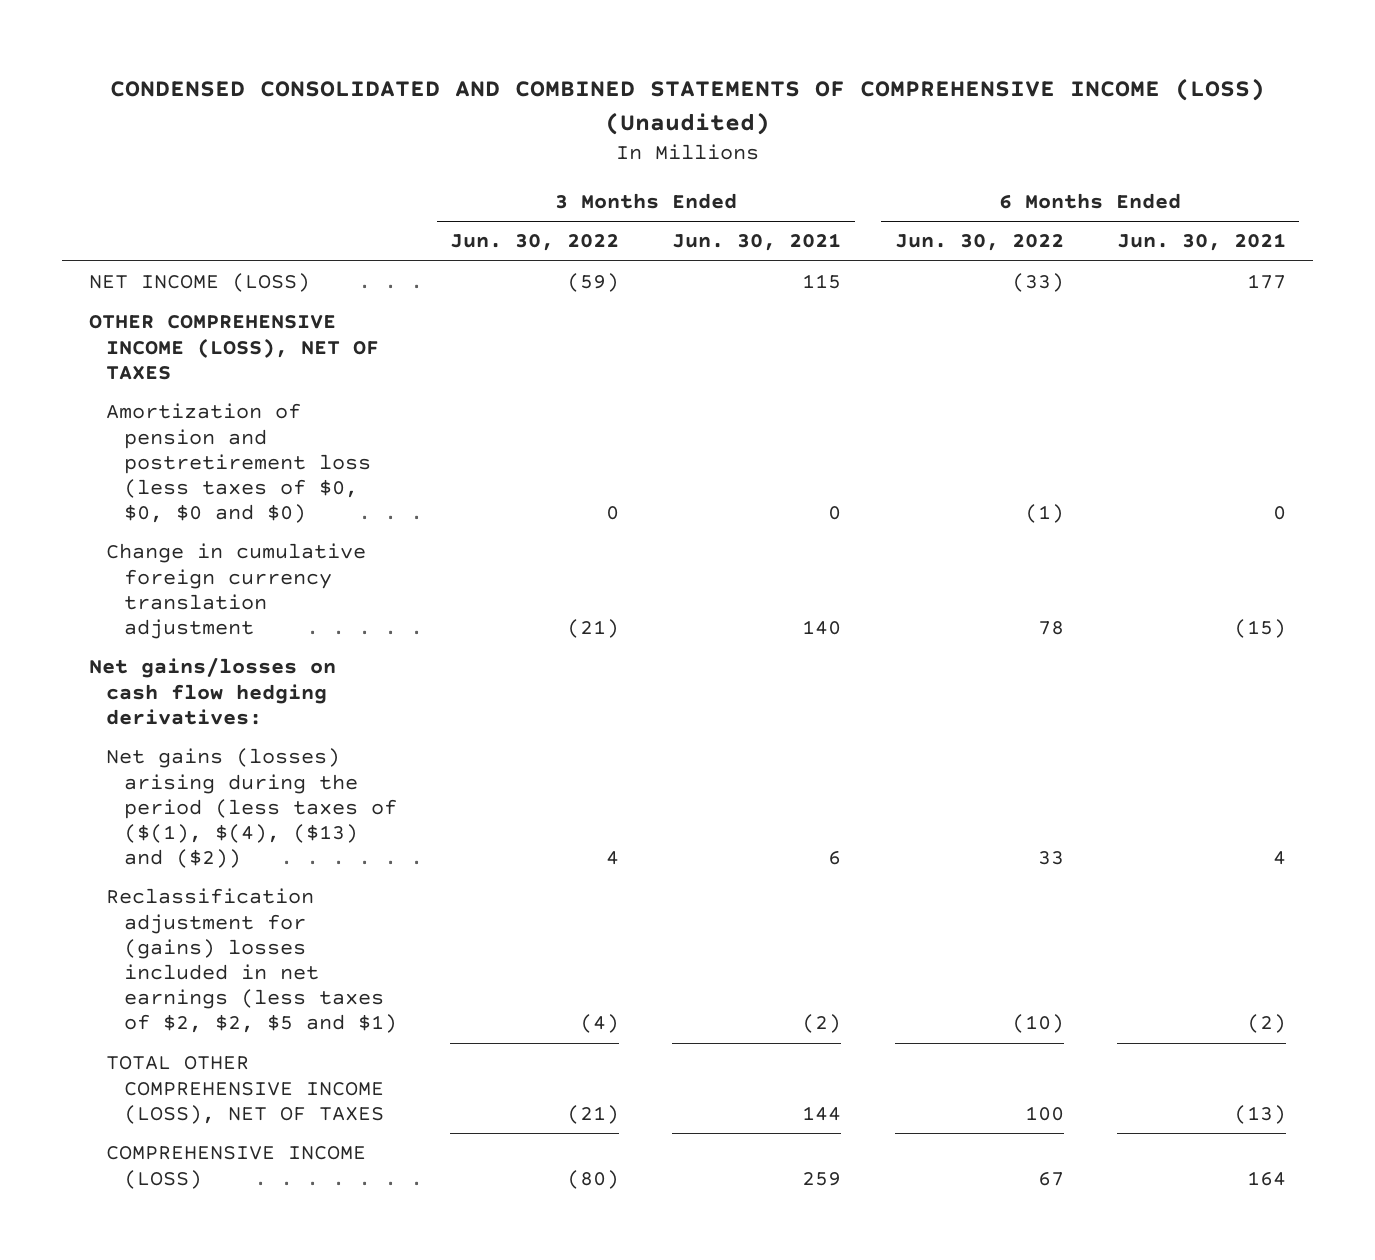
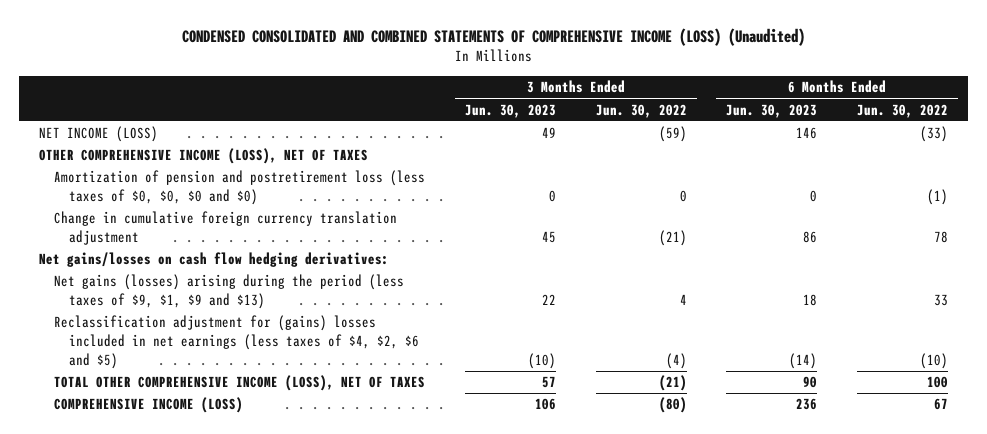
- | 3 Months Ended Jun. 30, 2022 | 3 Months Ended Jun. 30, 2021 | 6 Months Ended Jun. 30, 2022 | 6 Months Ended Jun. 30, 2021
+ | 3 Months Ended Jun. 30, 2023 | 3 Months Ended Jun. 30, 2022 | 6 Months Ended Jun. 30, 2023 | 6 Months Ended Jun. 30, 2022
- Net gains (losses) arising during the period (less taxes of ($(1), $(4), ($13) and ($2)) | 4 | 6 | 33 | 4
- Reclassification adjustment for (gains) losses included in net earnings (less taxes of $2, $2, $5 and $1) | (4) | (2) | (10) | (2)
+ Net gains (losses) arising during the period (less taxes of $9, $1, $9 and $13) | 22 | 4 | 18 | 33
+ Reclassification adjustment for (gains) losses included in net earnings (less taxes of $4, $2, $6 and $5) | (10) | (4) | (14) | (10)

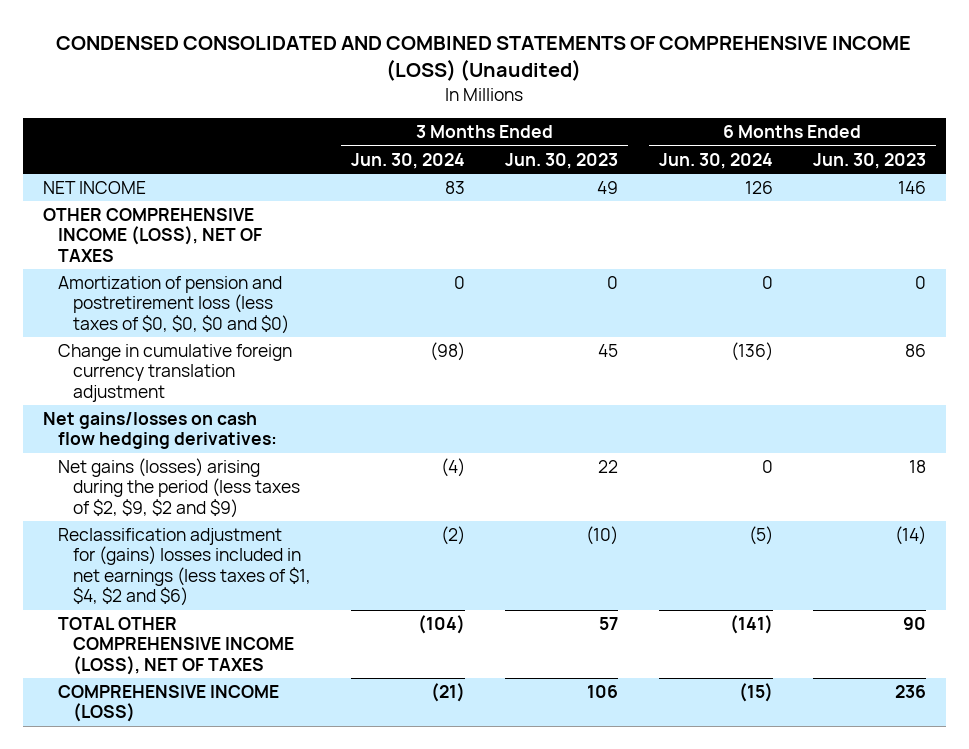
- | 3 Months Ended Jun. 30, 2023 | 3 Months Ended Jun. 30, 2022 | 6 Months Ended Jun. 30, 2023 | 6 Months Ended Jun. 30, 2022
+ | 3 Months Ended Jun. 30, 2024 | 3 Months Ended Jun. 30, 2023 | 6 Months Ended Jun. 30, 2024 | 6 Months Ended Jun. 30, 2023
- NET INCOME (LOSS) | 49 | (59) | 146 | (33)
+ NET INCOME | 83 | 49 | 126 | 146
- Net gains (losses) arising during the period (less taxes of $9, $1, $9 and $13) | 22 | 4 | 18 | 33
- Reclassification adjustment for (gains) losses included in net earnings (less taxes of $4, $2, $6 and $5) | (10) | (4) | (14) | (10)
+ Net gains (losses) arising during the period (less taxes of $2, $9, $2 and $9) | (4) | 22 | 0 | 18
+ Reclassification adjustment for (gains) losses included in net earnings (less taxes of $1, $4, $2 and $6) | (2) | (10) | (5) | (14)

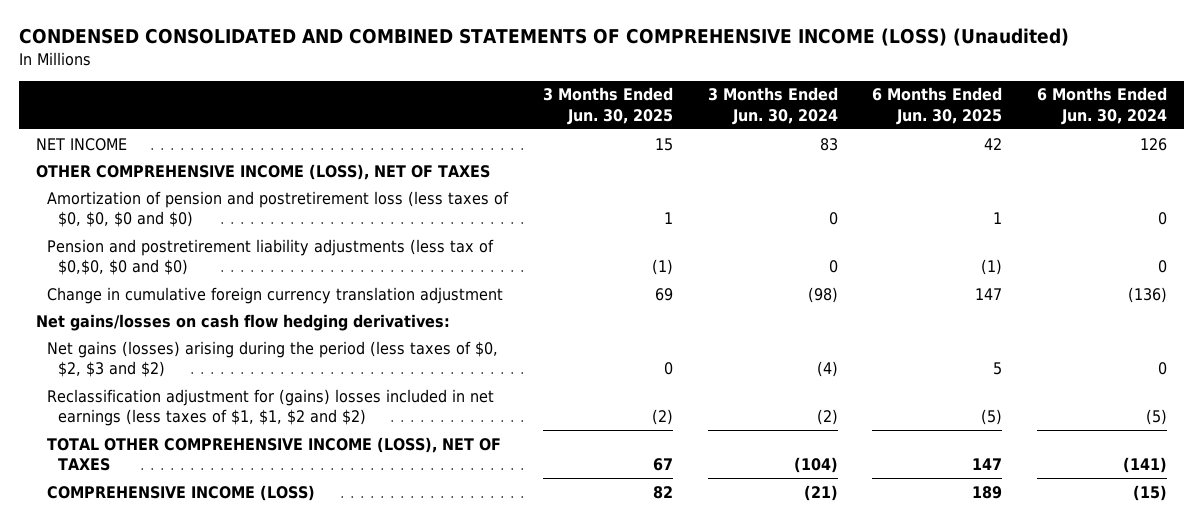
- | 3 Months Ended Jun. 30, 2024 | 3 Months Ended Jun. 30, 2023 | 6 Months Ended Jun. 30, 2024 | 6 Months Ended Jun. 30, 2023
+ | 3 Months Ended Jun. 30, 2025 | 3 Months Ended Jun. 30, 2024 | 6 Months Ended Jun. 30, 2025 | 6 Months Ended Jun. 30, 2024
+ Pension and postretirement liability adjustments (less tax of $0,$0, $0 and $0) | (1) | 0 | (1) | 0
- Net gains (losses) arising during the period (less taxes of $2, $9, $2 and $9) | (4) | 22 | 0 | 18
- Reclassification adjustment for (gains) losses included in net earnings (less taxes of $1, $4, $2 and $6) | (2) | (10) | (5) | (14)
+ Net gains (losses) arising during the period (less taxes of $0, $2, $3 and $2) | 0 | (4) | 5 | 0
+ Reclassification adjustment for (gains) losses included in net earnings (less taxes of $1, $1, $2 and $2) | (2) | (2) | (5) | (5)

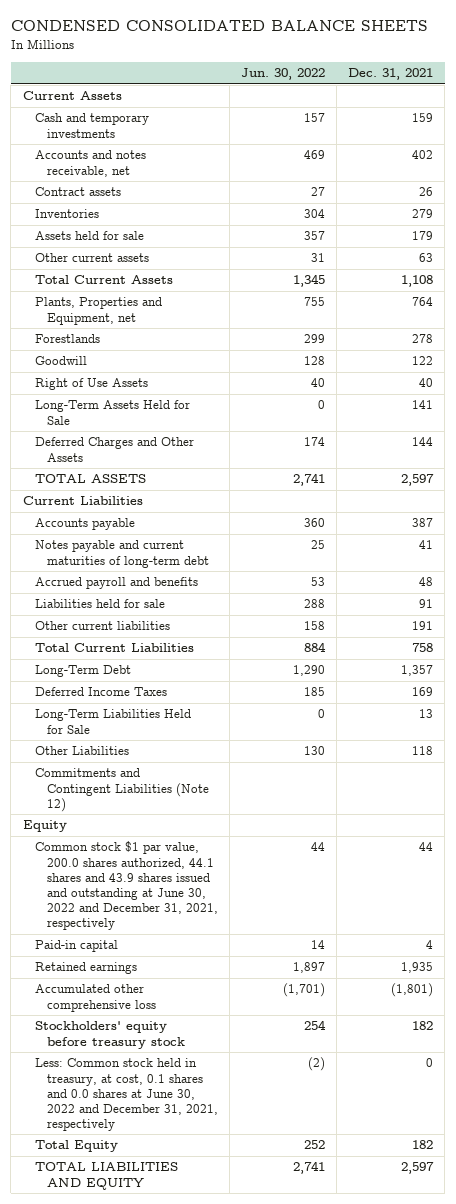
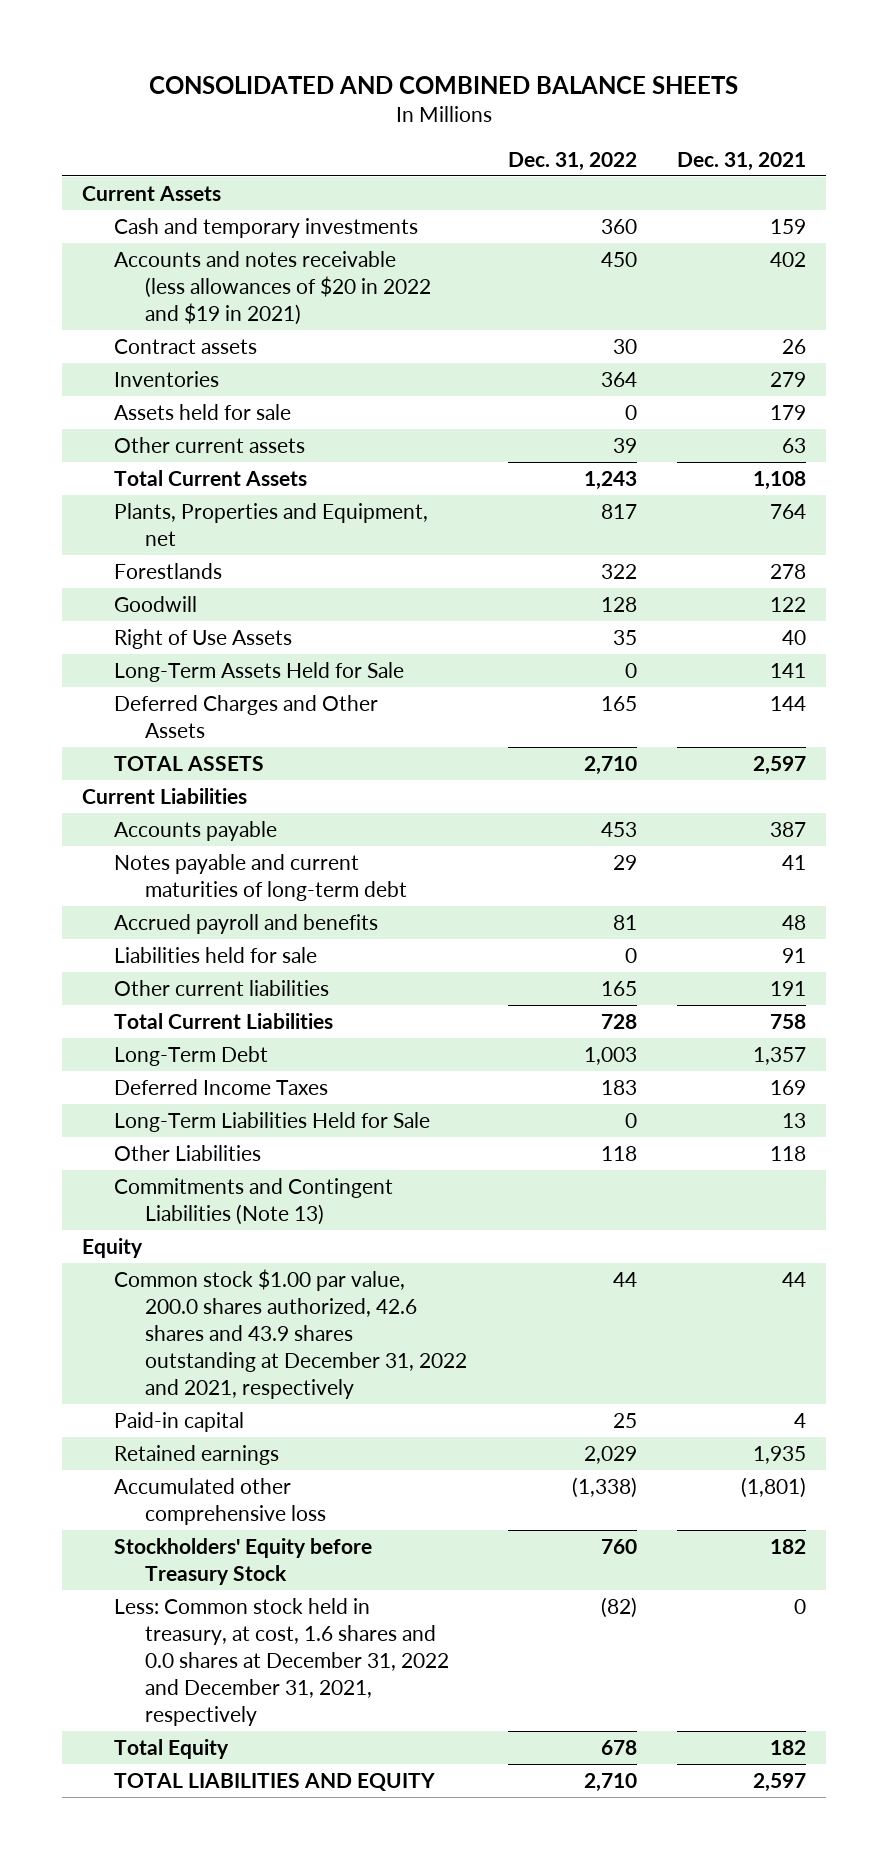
- CONDENSED CONSOLIDATED BALANCE SHEETS
+ CONSOLIDATED AND COMBINED BALANCE SHEETS
- | Jun. 30, 2022 | Dec. 31, 2021
+ | Dec. 31, 2022 | Dec. 31, 2021
- Accounts and notes receivable, net | 469 | 402
+ Accounts and notes receivable (less allowances of $20 in 2022 and $19 in 2021) | 450 | 402
- Commitments and Contingent Liabilities (Note 12)
+ Commitments and Contingent Liabilities (Note 13)
- Common stock $1 par value, 200.0 shares authorized, 44.1 shares and 43.9 shares issued and outstanding at June 30, 2022 and December 31, 2021, respectively | 44 | 44
+ Common stock $1.00 par value, 200.0 shares authorized, 42.6 shares and 43.9 shares outstanding at December 31, 2022 and 2021, respectively | 44 | 44
- Stockholders' equity before treasury stock | 254 | 182
- Less: Common stock held in treasury, at cost, 0.1 shares and 0.0 shares at June 30, 2022 and December 31, 2021, respectively | (2) | 0
+ Stockholders' Equity before Treasury Stock | 760 | 182
+ Less: Common stock held in treasury, at cost, 1.6 shares and 0.0 shares at December 31, 2022 and December 31, 2021, respectively | (82) | 0

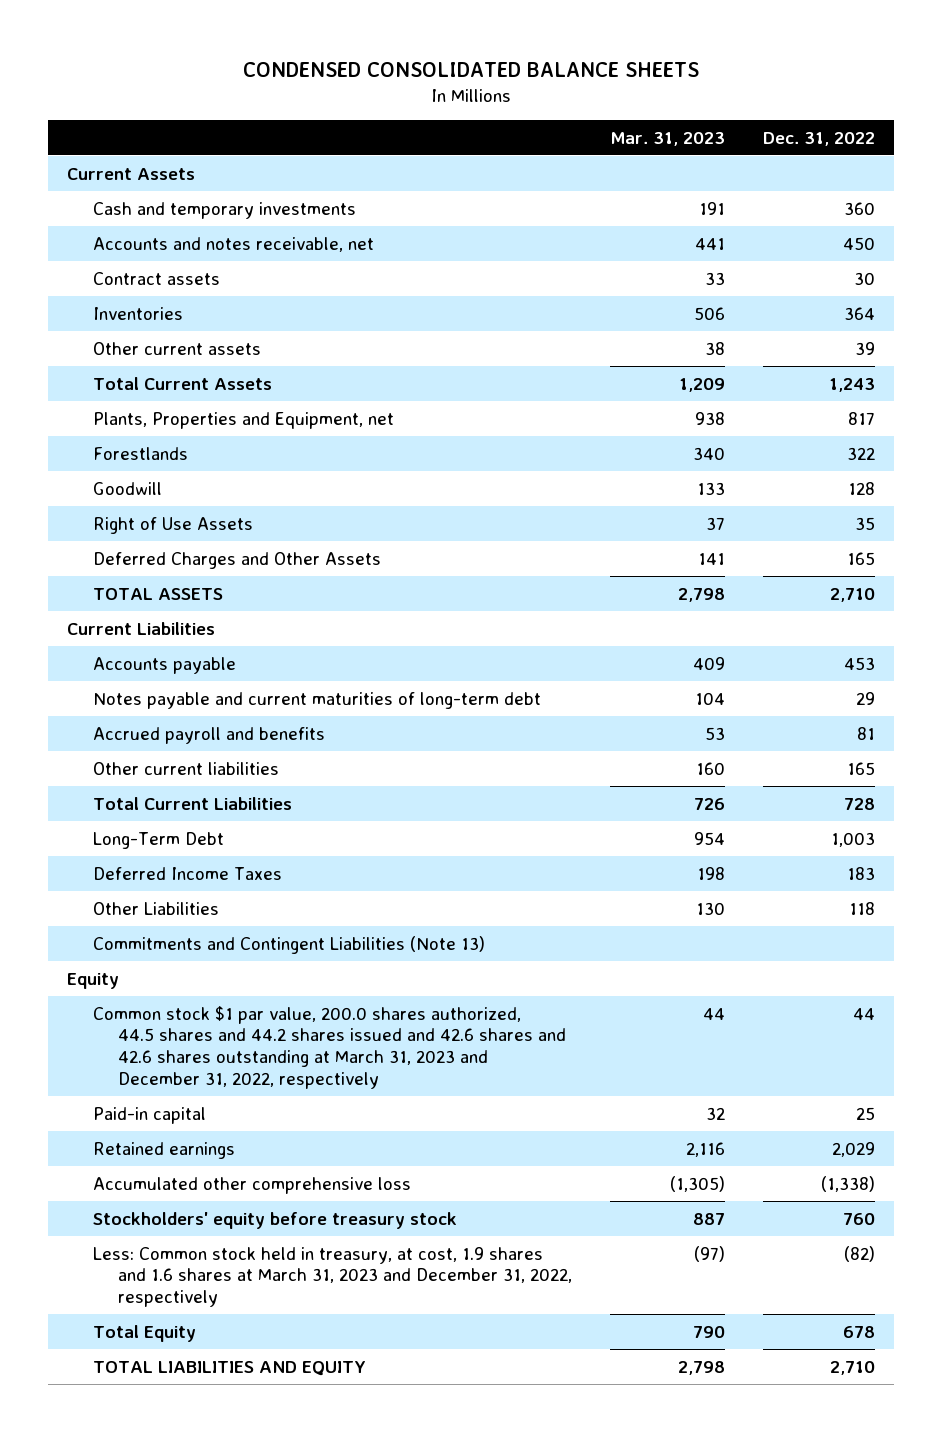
- CONSOLIDATED AND COMBINED BALANCE SHEETS
+ CONDENSED CONSOLIDATED BALANCE SHEETS
- | Dec. 31, 2022 | Dec. 31, 2021
+ | Mar. 31, 2023 | Dec. 31, 2022
- Accounts and notes receivable (less allowances of $20 in 2022 and $19 in 2021) | 450 | 402
+ Accounts and notes receivable, net | 441 | 450
- Assets held for sale | 0 | 179
- Long-Term Assets Held for Sale | 0 | 141
- Liabilities held for sale | 0 | 91
- Long-Term Liabilities Held for Sale | 0 | 13
- Common stock $1.00 par value, 200.0 shares authorized, 42.6 shares and 43.9 shares outstanding at December 31, 2022 and 2021, respectively | 44 | 44
+ Common stock $1 par value, 200.0 shares authorized, 44.5 shares and 44.2 shares issued and 42.6 shares and 42.6 shares outstanding at March 31, 2023 and December 31, 2022, respectively | 44 | 44
- Stockholders' Equity before Treasury Stock | 760 | 182
- Less: Common stock held in treasury, at cost, 1.6 shares and 0.0 shares at December 31, 2022 and December 31, 2021, respectively | (82) | 0
+ Stockholders' equity before treasury stock | 887 | 760
+ Less: Common stock held in treasury, at cost, 1.9 shares and 1.6 shares at March 31, 2023 and December 31, 2022, respectively | (97) | (82)

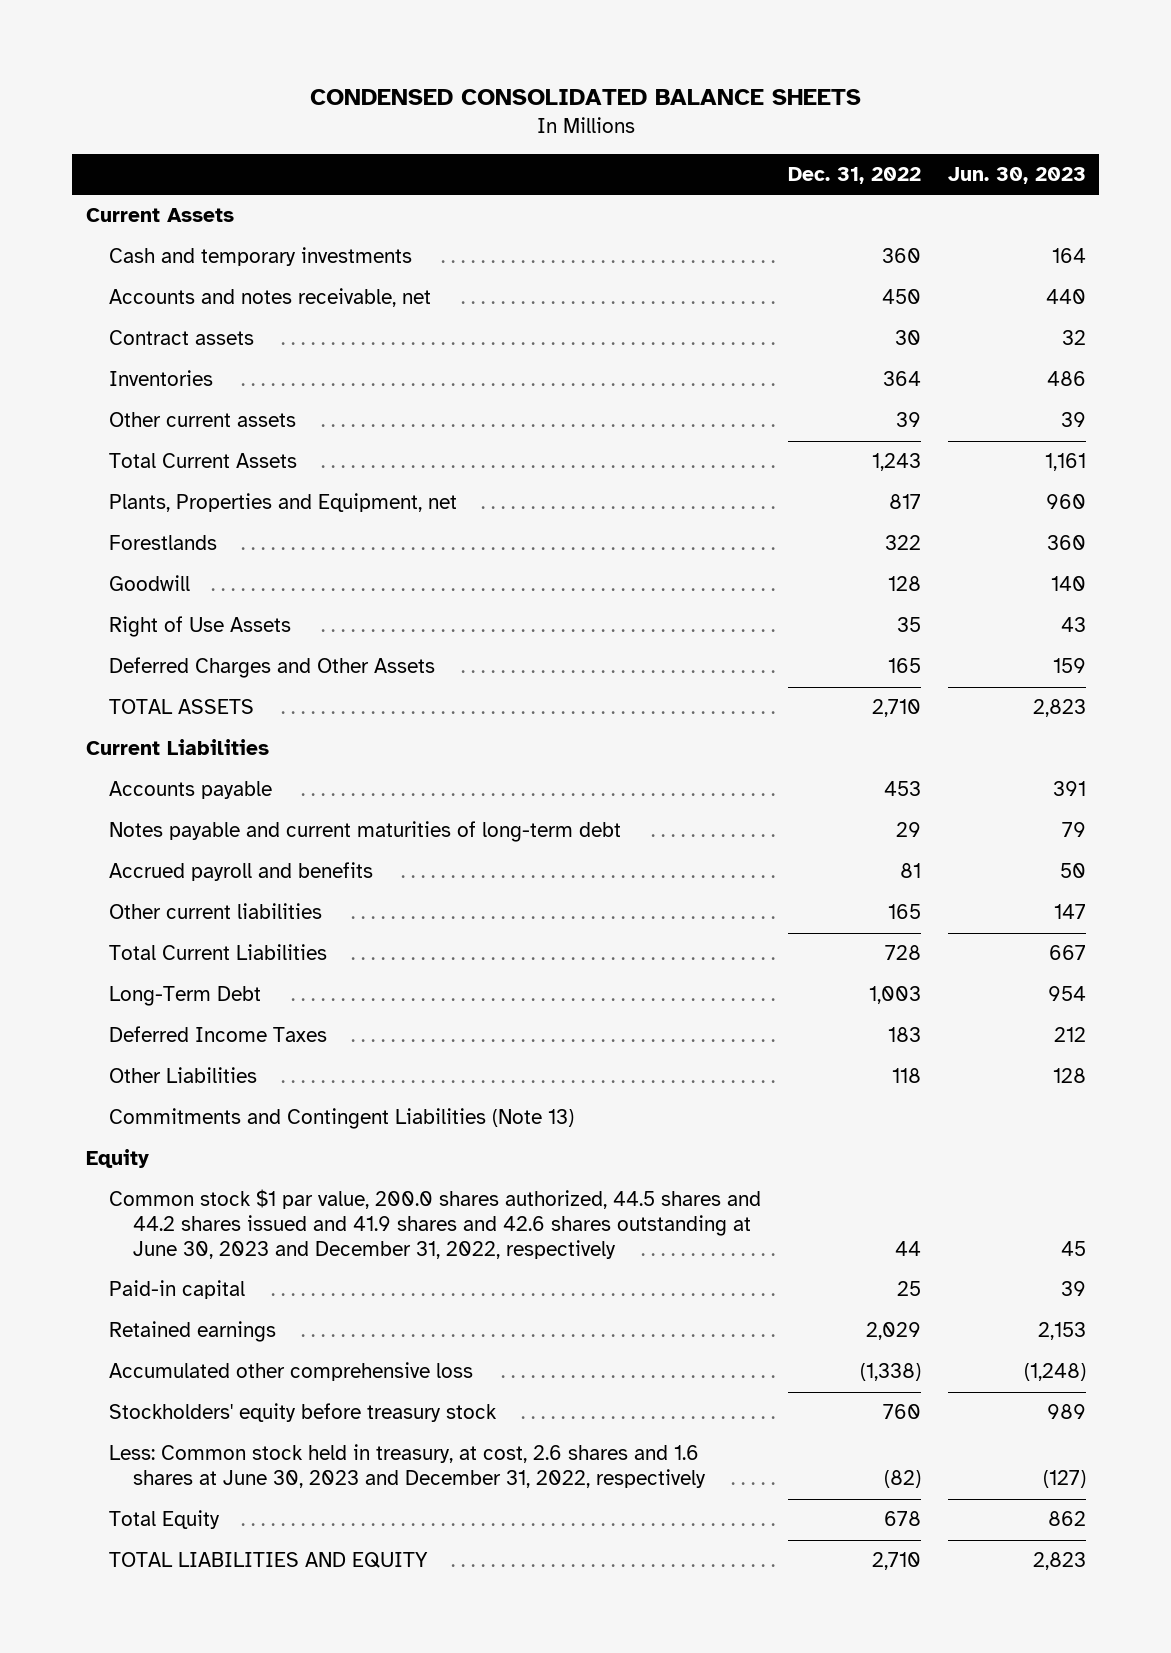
- | Mar. 31, 2023 | Dec. 31, 2022
+ | Dec. 31, 2022 | Jun. 30, 2023
- Common stock $1 par value, 200.0 shares authorized, 44.5 shares and 44.2 shares issued and 42.6 shares and 42.6 shares outstanding at March 31, 2023 and December 31, 2022, respectively | 44 | 44
+ Common stock $1 par value, 200.0 shares authorized, 44.5 shares and 44.2 shares issued and 41.9 shares and 42.6 shares outstanding at June 30, 2023 and December 31, 2022, respectively | 44 | 45
- Less: Common stock held in treasury, at cost, 1.9 shares and 1.6 shares at March 31, 2023 and December 31, 2022, respectively | (97) | (82)
+ Less: Common stock held in treasury, at cost, 2.6 shares and 1.6 shares at June 30, 2023 and December 31, 2022, respectively | (82) | (127)

